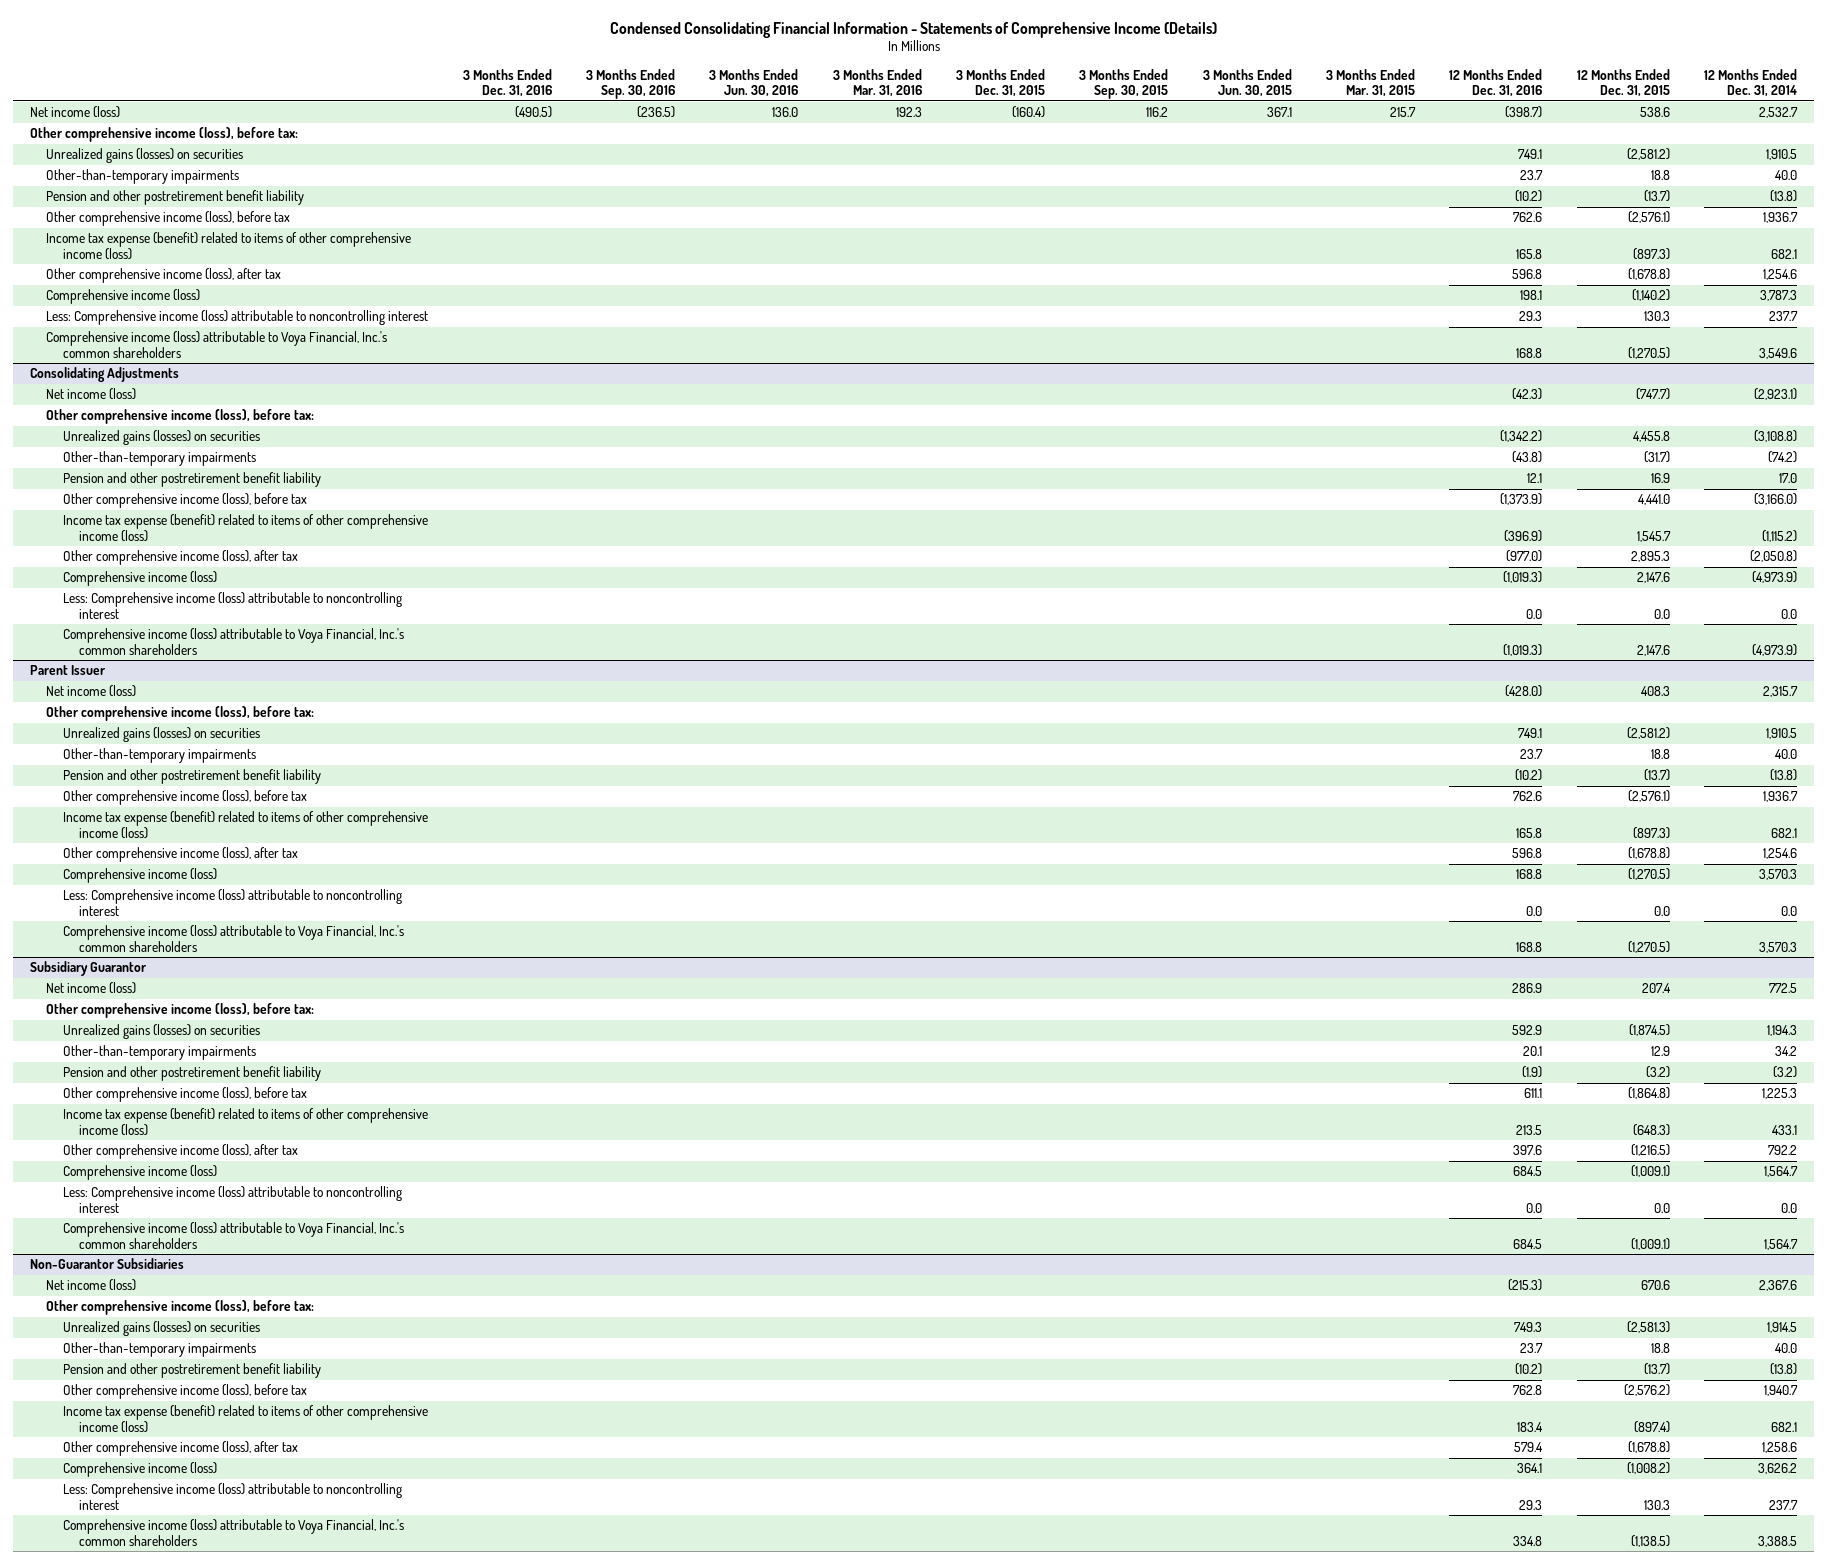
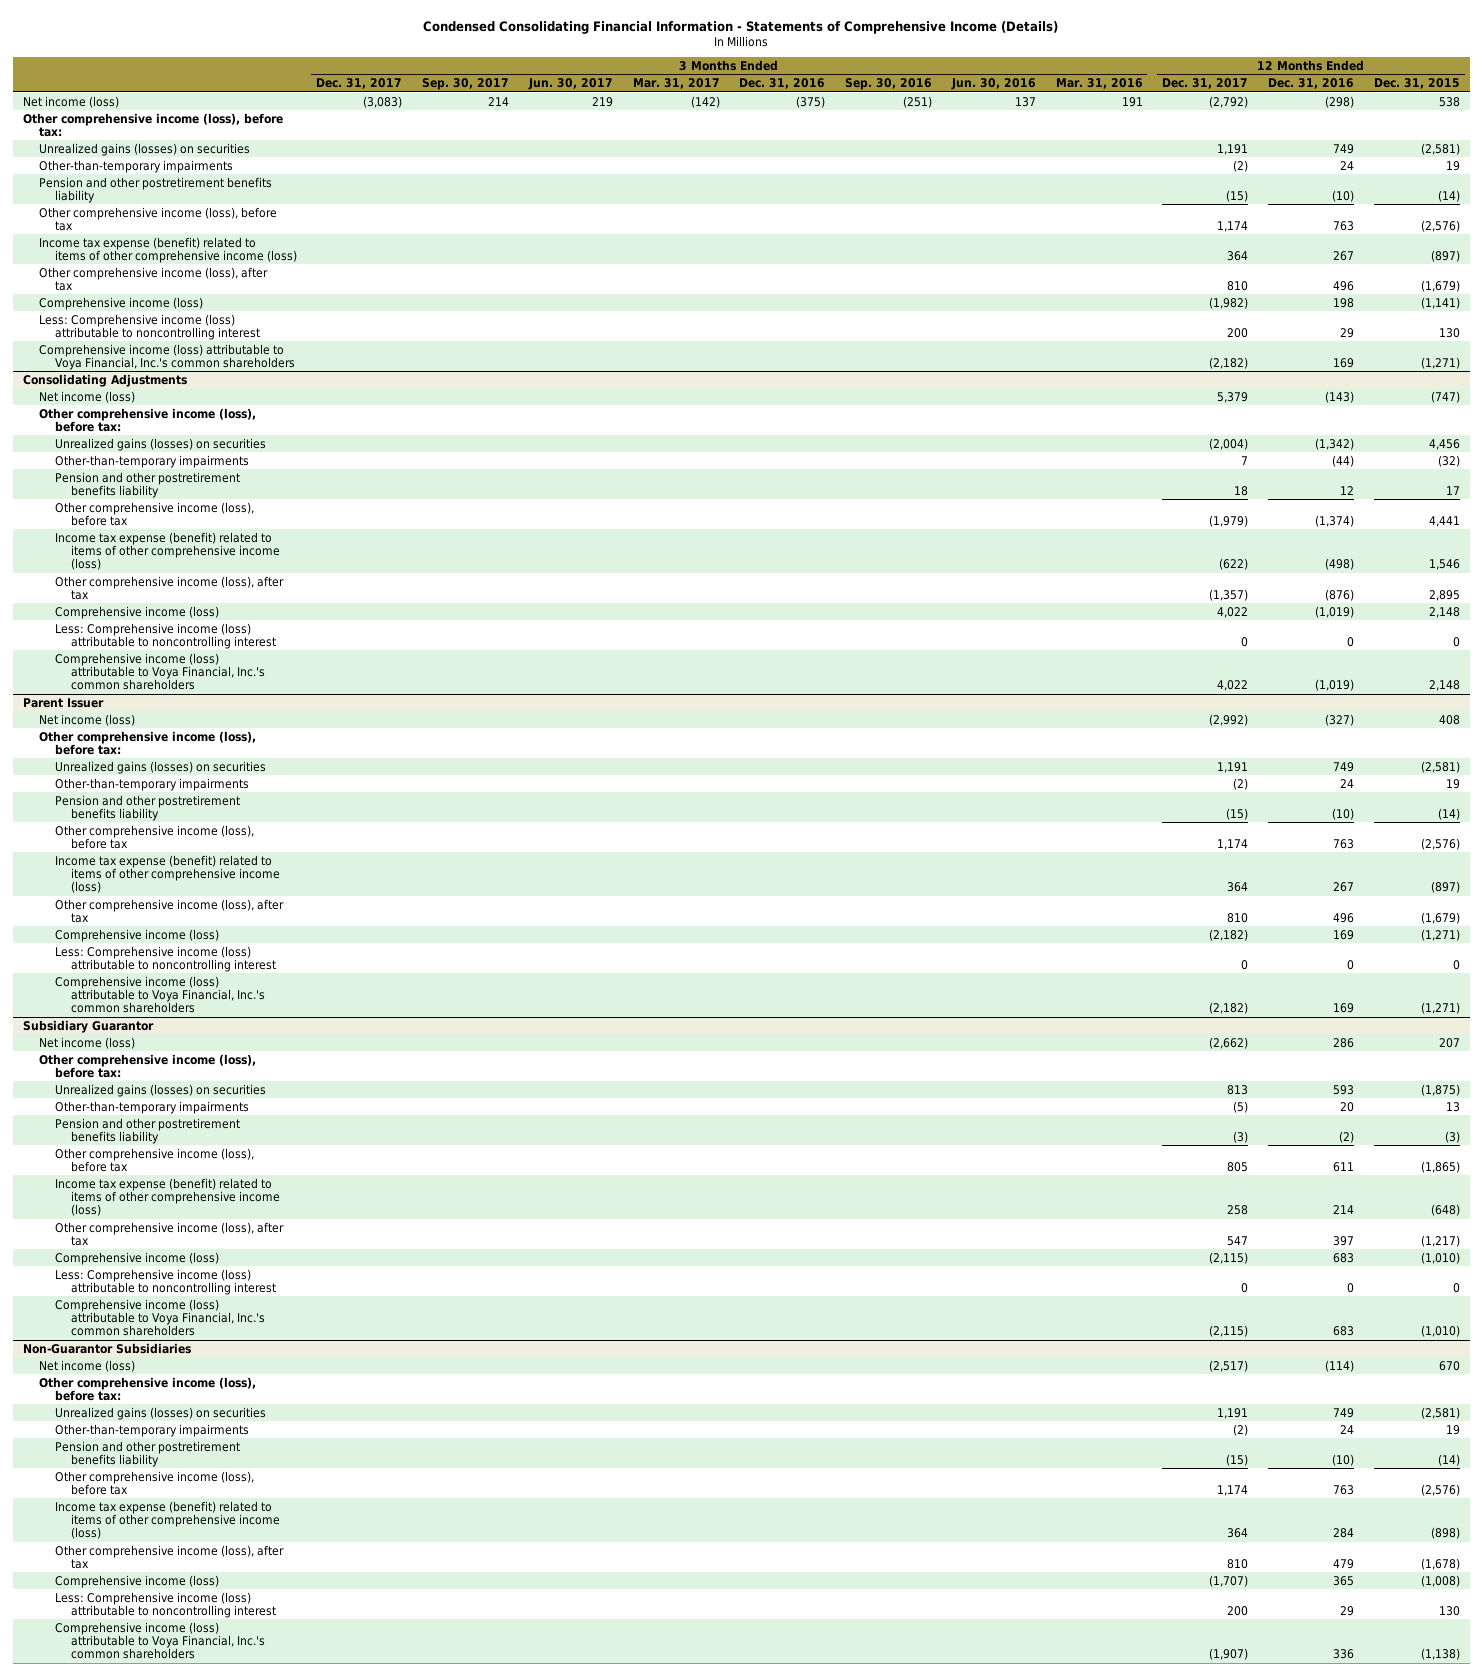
- | 3 Months Ended Dec. 31, 2016 | 3 Months Ended Sep. 30, 2016 | 3 Months Ended Jun. 30, 2016 | 3 Months Ended Mar. 31, 2016 | 3 Months Ended Dec. 31, 2015 | 3 Months Ended Sep. 30, 2015 | 3 Months Ended Jun. 30, 2015 | 3 Months Ended Mar. 31, 2015 | 12 Months Ended Dec. 31, 2016 | 12 Months Ended Dec. 31, 2015 | 12 Months Ended Dec. 31, 2014
+ | 3 Months Ended Dec. 31, 2017 | 3 Months Ended Sep. 30, 2017 | 3 Months Ended Jun. 30, 2017 | 3 Months Ended Mar. 31, 2017 | 3 Months Ended Dec. 31, 2016 | 3 Months Ended Sep. 30, 2016 | 3 Months Ended Jun. 30, 2016 | 3 Months Ended Mar. 31, 2016 | 12 Months Ended Dec. 31, 2017 | 12 Months Ended Dec. 31, 2016 | 12 Months Ended Dec. 31, 2015
- Net income (loss) | (490.5) | (236.5) | 136.0 | 192.3 | (160.4) | 116.2 | 367.1 | 215.7 | (398.7) | 538.6 | 2,532.7
+ Net income (loss) | (3,083) | 214 | 219 | (142) | (375) | (251) | 137 | 191 | (2,792) | (298) | 538
- Unrealized gains (losses) on securities | | | | | | | | | 749.1 | (2,581.2) | 1,910.5
- Other-than-temporary impairments | | | | | | | | | 23.7 | 18.8 | 40.0
- Pension and other postretirement benefit liability | | | | | | | | | (10.2) | (13.7) | (13.8)
- Other comprehensive income (loss), before tax | | | | | | | | | 762.6 | (2,576.1) | 1,936.7
- Income tax expense (benefit) related to items of other comprehensive income (loss) | | | | | | | | | 165.8 | (897.3) | 682.1
- Other comprehensive income (loss), after tax | | | | | | | | | 596.8 | (1,678.8) | 1,254.6
- Comprehensive income (loss) | | | | | | | | | 198.1 | (1,140.2) | 3,787.3
- Less: Comprehensive income (loss) attributable to noncontrolling interest | | | | | | | | | 29.3 | 130.3 | 237.7
- Comprehensive income (loss) attributable to Voya Financial, Inc.'s common shareholders | | | | | | | | | 168.8 | (1,270.5) | 3,549.6
+ Unrealized gains (losses) on securities | | | | | | | | | 1,191 | 749 | (2,581)
+ Other-than-temporary impairments | | | | | | | | | (2) | 24 | 19
+ Pension and other postretirement benefits liability | | | | | | | | | (15) | (10) | (14)
+ Other comprehensive income (loss), before tax | | | | | | | | | 1,174 | 763 | (2,576)
+ Income tax expense (benefit) related to items of other comprehensive income (loss) | | | | | | | | | 364 | 267 | (897)
+ Other comprehensive income (loss), after tax | | | | | | | | | 810 | 496 | (1,679)
+ Comprehensive income (loss) | | | | | | | | | (1,982) | 198 | (1,141)
+ Less: Comprehensive income (loss) attributable to noncontrolling interest | | | | | | | | | 200 | 29 | 130
+ Comprehensive income (loss) attributable to Voya Financial, Inc.'s common shareholders | | | | | | | | | (2,182) | 169 | (1,271)
@ Consolidating Adjustments
- Net income (loss) | | | | | | | | | (42.3) | (747.7) | (2,923.1)
+ Net income (loss) | | | | | | | | | 5,379 | (143) | (747)
- Unrealized gains (losses) on securities | | | | | | | | | (1,342.2) | 4,455.8 | (3,108.8)
- Other-than-temporary impairments | | | | | | | | | (43.8) | (31.7) | (74.2)
- Pension and other postretirement benefit liability | | | | | | | | | 12.1 | 16.9 | 17.0
- Other comprehensive income (loss), before tax | | | | | | | | | (1,373.9) | 4,441.0 | (3,166.0)
- Income tax expense (benefit) related to items of other comprehensive income (loss) | | | | | | | | | (396.9) | 1,545.7 | (1,115.2)
- Other comprehensive income (loss), after tax | | | | | | | | | (977.0) | 2,895.3 | (2,050.8)
- Comprehensive income (loss) | | | | | | | | | (1,019.3) | 2,147.6 | (4,973.9)
- Less: Comprehensive income (loss) attributable to noncontrolling interest | | | | | | | | | 0.0 | 0.0 | 0.0
- Comprehensive income (loss) attributable to Voya Financial, Inc.'s common shareholders | | | | | | | | | (1,019.3) | 2,147.6 | (4,973.9)
+ Unrealized gains (losses) on securities | | | | | | | | | (2,004) | (1,342) | 4,456
+ Other-than-temporary impairments | | | | | | | | | 7 | (44) | (32)
+ Pension and other postretirement benefits liability | | | | | | | | | 18 | 12 | 17
+ Other comprehensive income (loss), before tax | | | | | | | | | (1,979) | (1,374) | 4,441
+ Income tax expense (benefit) related to items of other comprehensive income (loss) | | | | | | | | | (622) | (498) | 1,546
+ Other comprehensive income (loss), after tax | | | | | | | | | (1,357) | (876) | 2,895
+ Comprehensive income (loss) | | | | | | | | | 4,022 | (1,019) | 2,148
+ Less: Comprehensive income (loss) attributable to noncontrolling interest | | | | | | | | | 0 | 0 | 0
+ Comprehensive income (loss) attributable to Voya Financial, Inc.'s common shareholders | | | | | | | | | 4,022 | (1,019) | 2,148
@ Parent Issuer
- Net income (loss) | | | | | | | | | (428.0) | 408.3 | 2,315.7
+ Net income (loss) | | | | | | | | | (2,992) | (327) | 408
- Unrealized gains (losses) on securities | | | | | | | | | 749.1 | (2,581.2) | 1,910.5
- Other-than-temporary impairments | | | | | | | | | 23.7 | 18.8 | 40.0
- Pension and other postretirement benefit liability | | | | | | | | | (10.2) | (13.7) | (13.8)
- Other comprehensive income (loss), before tax | | | | | | | | | 762.6 | (2,576.1) | 1,936.7
- Income tax expense (benefit) related to items of other comprehensive income (loss) | | | | | | | | | 165.8 | (897.3) | 682.1
- Other comprehensive income (loss), after tax | | | | | | | | | 596.8 | (1,678.8) | 1,254.6
- Comprehensive income (loss) | | | | | | | | | 168.8 | (1,270.5) | 3,570.3
- Less: Comprehensive income (loss) attributable to noncontrolling interest | | | | | | | | | 0.0 | 0.0 | 0.0
- Comprehensive income (loss) attributable to Voya Financial, Inc.'s common shareholders | | | | | | | | | 168.8 | (1,270.5) | 3,570.3
+ Unrealized gains (losses) on securities | | | | | | | | | 1,191 | 749 | (2,581)
+ Other-than-temporary impairments | | | | | | | | | (2) | 24 | 19
+ Pension and other postretirement benefits liability | | | | | | | | | (15) | (10) | (14)
+ Other comprehensive income (loss), before tax | | | | | | | | | 1,174 | 763 | (2,576)
+ Income tax expense (benefit) related to items of other comprehensive income (loss) | | | | | | | | | 364 | 267 | (897)
+ Other comprehensive income (loss), after tax | | | | | | | | | 810 | 496 | (1,679)
+ Comprehensive income (loss) | | | | | | | | | (2,182) | 169 | (1,271)
+ Less: Comprehensive income (loss) attributable to noncontrolling interest | | | | | | | | | 0 | 0 | 0
+ Comprehensive income (loss) attributable to Voya Financial, Inc.'s common shareholders | | | | | | | | | (2,182) | 169 | (1,271)
@ Subsidiary Guarantor
- Net income (loss) | | | | | | | | | 286.9 | 207.4 | 772.5
+ Net income (loss) | | | | | | | | | (2,662) | 286 | 207
- Unrealized gains (losses) on securities | | | | | | | | | 592.9 | (1,874.5) | 1,194.3
- Other-than-temporary impairments | | | | | | | | | 20.1 | 12.9 | 34.2
- Pension and other postretirement benefit liability | | | | | | | | | (1.9) | (3.2) | (3.2)
- Other comprehensive income (loss), before tax | | | | | | | | | 611.1 | (1,864.8) | 1,225.3
- Income tax expense (benefit) related to items of other comprehensive income (loss) | | | | | | | | | 213.5 | (648.3) | 433.1
- Other comprehensive income (loss), after tax | | | | | | | | | 397.6 | (1,216.5) | 792.2
- Comprehensive income (loss) | | | | | | | | | 684.5 | (1,009.1) | 1,564.7
- Less: Comprehensive income (loss) attributable to noncontrolling interest | | | | | | | | | 0.0 | 0.0 | 0.0
- Comprehensive income (loss) attributable to Voya Financial, Inc.'s common shareholders | | | | | | | | | 684.5 | (1,009.1) | 1,564.7
+ Unrealized gains (losses) on securities | | | | | | | | | 813 | 593 | (1,875)
+ Other-than-temporary impairments | | | | | | | | | (5) | 20 | 13
+ Pension and other postretirement benefits liability | | | | | | | | | (3) | (2) | (3)
+ Other comprehensive income (loss), before tax | | | | | | | | | 805 | 611 | (1,865)
+ Income tax expense (benefit) related to items of other comprehensive income (loss) | | | | | | | | | 258 | 214 | (648)
+ Other comprehensive income (loss), after tax | | | | | | | | | 547 | 397 | (1,217)
+ Comprehensive income (loss) | | | | | | | | | (2,115) | 683 | (1,010)
+ Less: Comprehensive income (loss) attributable to noncontrolling interest | | | | | | | | | 0 | 0 | 0
+ Comprehensive income (loss) attributable to Voya Financial, Inc.'s common shareholders | | | | | | | | | (2,115) | 683 | (1,010)
@ Non-Guarantor Subsidiaries
- Net income (loss) | | | | | | | | | (215.3) | 670.6 | 2,367.6
+ Net income (loss) | | | | | | | | | (2,517) | (114) | 670
- Unrealized gains (losses) on securities | | | | | | | | | 749.3 | (2,581.3) | 1,914.5
- Other-than-temporary impairments | | | | | | | | | 23.7 | 18.8 | 40.0
- Pension and other postretirement benefit liability | | | | | | | | | (10.2) | (13.7) | (13.8)
- Other comprehensive income (loss), before tax | | | | | | | | | 762.8 | (2,576.2) | 1,940.7
- Income tax expense (benefit) related to items of other comprehensive income (loss) | | | | | | | | | 183.4 | (897.4) | 682.1
- Other comprehensive income (loss), after tax | | | | | | | | | 579.4 | (1,678.8) | 1,258.6
- Comprehensive income (loss) | | | | | | | | | 364.1 | (1,008.2) | 3,626.2
- Less: Comprehensive income (loss) attributable to noncontrolling interest | | | | | | | | | 29.3 | 130.3 | 237.7
- Comprehensive income (loss) attributable to Voya Financial, Inc.'s common shareholders | | | | | | | | | 334.8 | (1,138.5) | 3,388.5
+ Unrealized gains (losses) on securities | | | | | | | | | 1,191 | 749 | (2,581)
+ Other-than-temporary impairments | | | | | | | | | (2) | 24 | 19
+ Pension and other postretirement benefits liability | | | | | | | | | (15) | (10) | (14)
+ Other comprehensive income (loss), before tax | | | | | | | | | 1,174 | 763 | (2,576)
+ Income tax expense (benefit) related to items of other comprehensive income (loss) | | | | | | | | | 364 | 284 | (898)
+ Other comprehensive income (loss), after tax | | | | | | | | | 810 | 479 | (1,678)
+ Comprehensive income (loss) | | | | | | | | | (1,707) | 365 | (1,008)
+ Less: Comprehensive income (loss) attributable to noncontrolling interest | | | | | | | | | 200 | 29 | 130
+ Comprehensive income (loss) attributable to Voya Financial, Inc.'s common shareholders | | | | | | | | | (1,907) | 336 | (1,138)

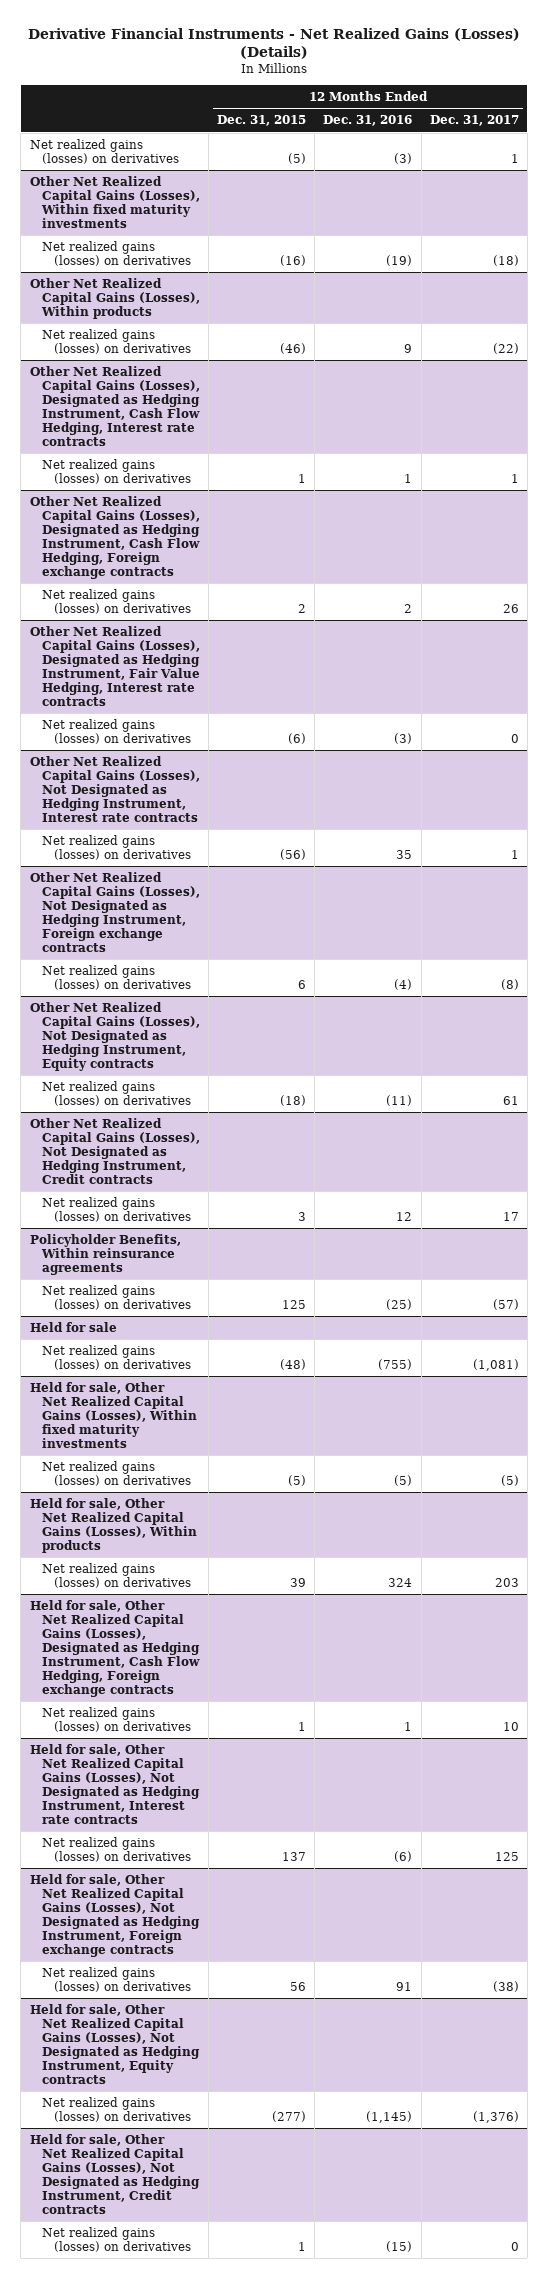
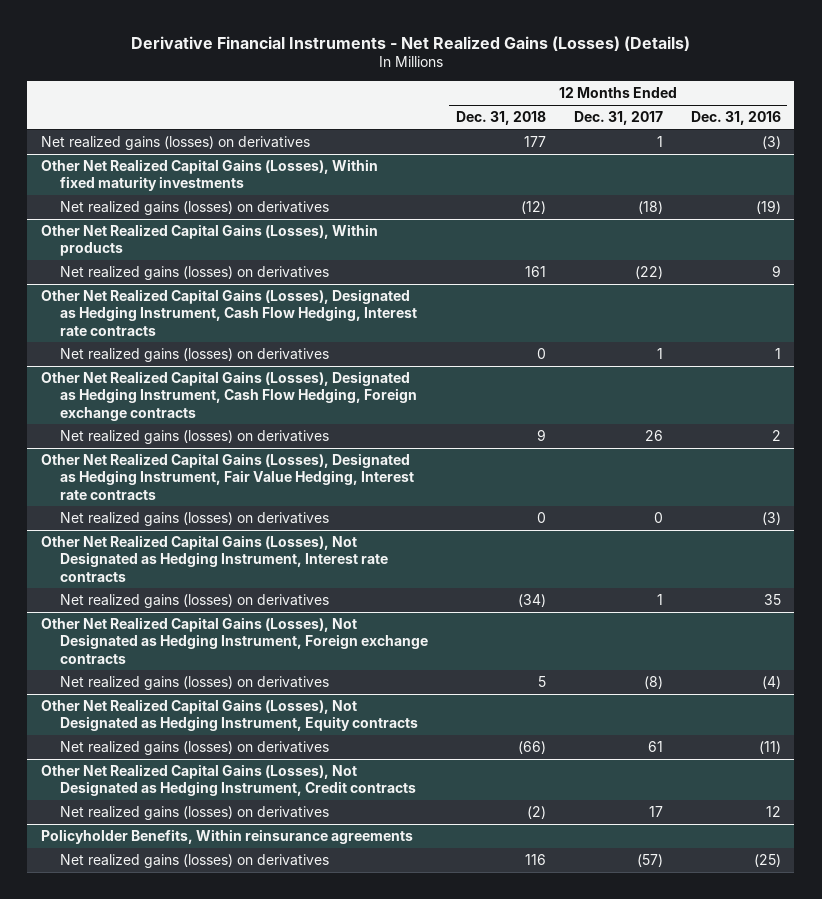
- | 12 Months Ended Dec. 31, 2015 | 12 Months Ended Dec. 31, 2016 | 12 Months Ended Dec. 31, 2017
+ | 12 Months Ended Dec. 31, 2018 | 12 Months Ended Dec. 31, 2017 | 12 Months Ended Dec. 31, 2016
- Held for sale
- Net realized gains (losses) on derivatives | (48) | (755) | (1,081)
- Held for sale, Other Net Realized Capital Gains (Losses), Within fixed maturity investments
- Net realized gains (losses) on derivatives | (5) | (5) | (5)
- Held for sale, Other Net Realized Capital Gains (Losses), Within products
- Net realized gains (losses) on derivatives | 39 | 324 | 203
- Held for sale, Other Net Realized Capital Gains (Losses), Designated as Hedging Instrument, Cash Flow Hedging, Foreign exchange contracts
- Net realized gains (losses) on derivatives | 1 | 1 | 10
- Held for sale, Other Net Realized Capital Gains (Losses), Not Designated as Hedging Instrument, Interest rate contracts
- Net realized gains (losses) on derivatives | 137 | (6) | 125
- Held for sale, Other Net Realized Capital Gains (Losses), Not Designated as Hedging Instrument, Foreign exchange contracts
- Net realized gains (losses) on derivatives | 56 | 91 | (38)
- Held for sale, Other Net Realized Capital Gains (Losses), Not Designated as Hedging Instrument, Equity contracts
- Net realized gains (losses) on derivatives | (277) | (1,145) | (1,376)
- Held for sale, Other Net Realized Capital Gains (Losses), Not Designated as Hedging Instrument, Credit contracts
- Net realized gains (losses) on derivatives | 1 | (15) | 0

